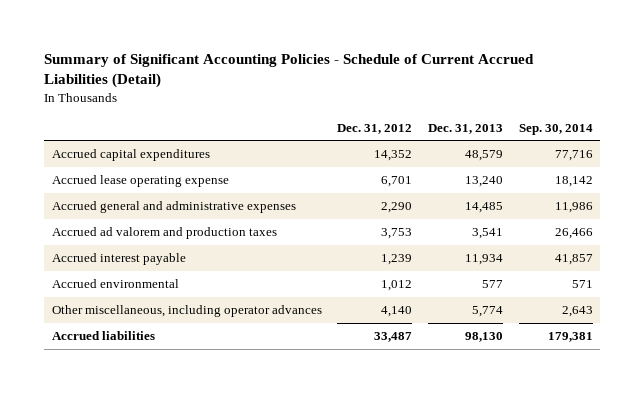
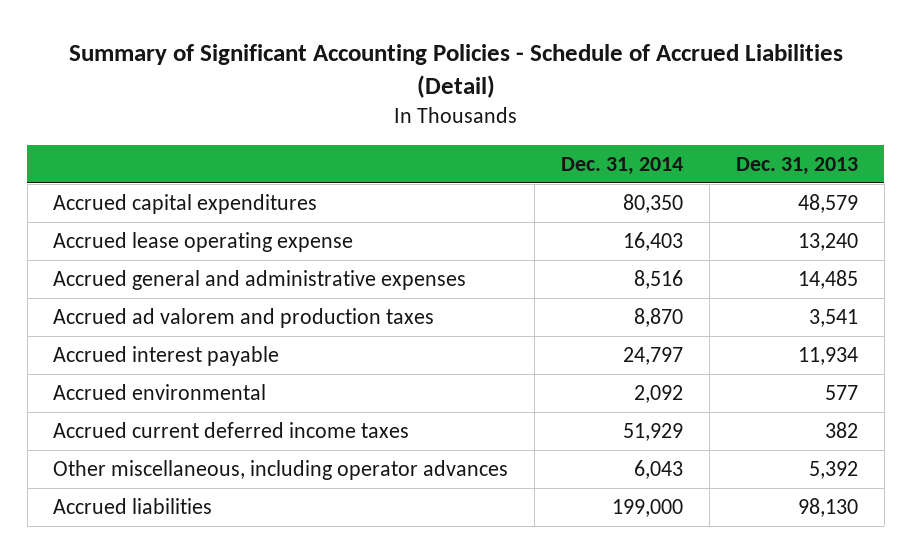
- Summary of Significant Accounting Policies - Schedule of Current Accrued Liabilities (Detail)
+ Summary of Significant Accounting Policies - Schedule of Accrued Liabilities (Detail)
- | Dec. 31, 2012 | Dec. 31, 2013 | Sep. 30, 2014
+ | Dec. 31, 2014 | Dec. 31, 2013
- Other miscellaneous, including operator advances | 4,140 | 5,774 | 2,643
+ Accrued current deferred income taxes | 51,929 | 382
+ Other miscellaneous, including operator advances | 6,043 | 5,392

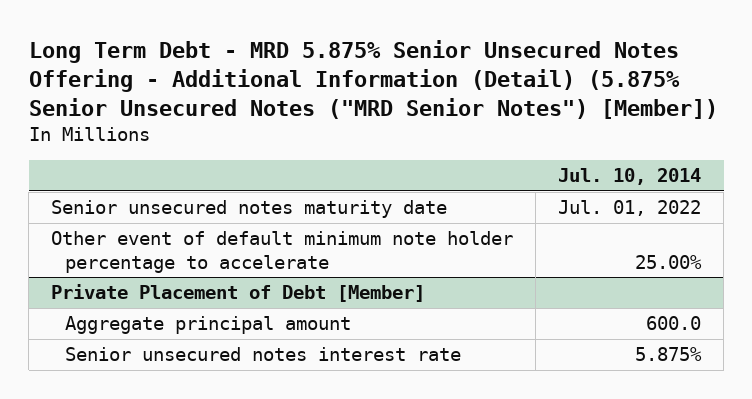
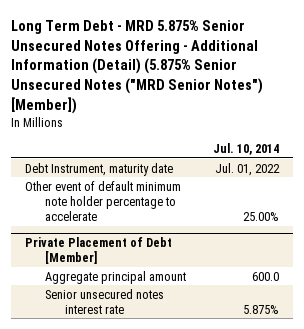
- Senior unsecured notes maturity date | Jul. 01, 2022
+ Debt Instrument, maturity date | Jul. 01, 2022

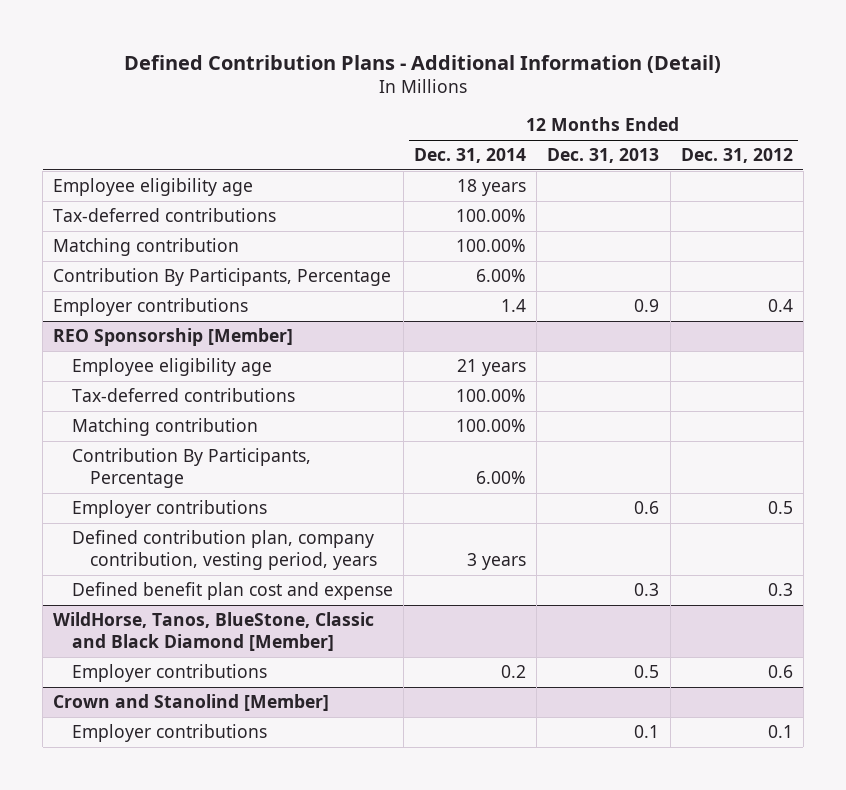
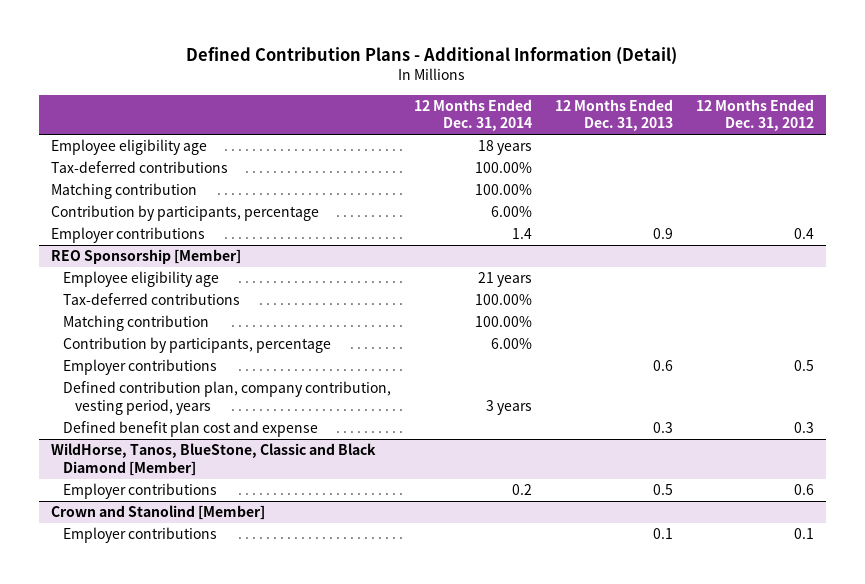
- Contribution By Participants, Percentage | 6.00% | |
+ Contribution by participants, percentage | 6.00% | |
@ REO Sponsorship [Member]
- Contribution By Participants, Percentage | 6.00% | |
+ Contribution by participants, percentage | 6.00% | |

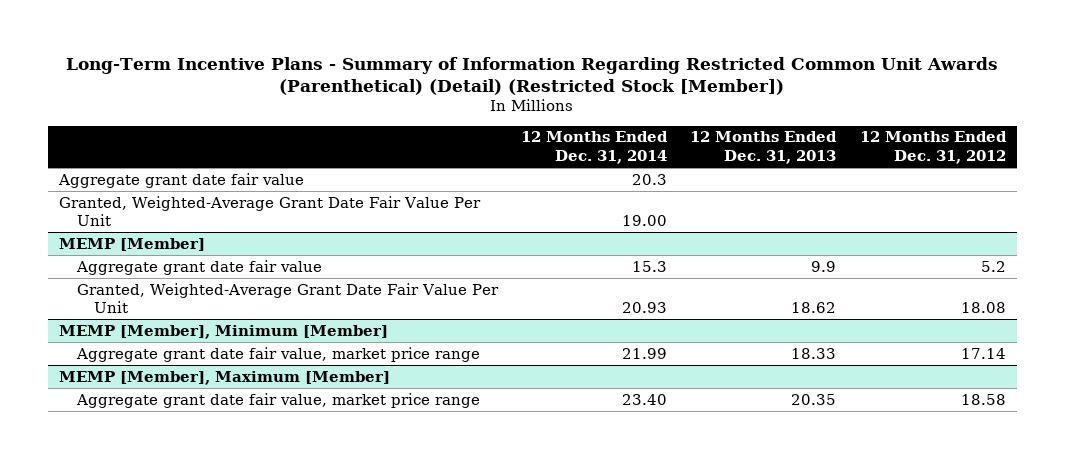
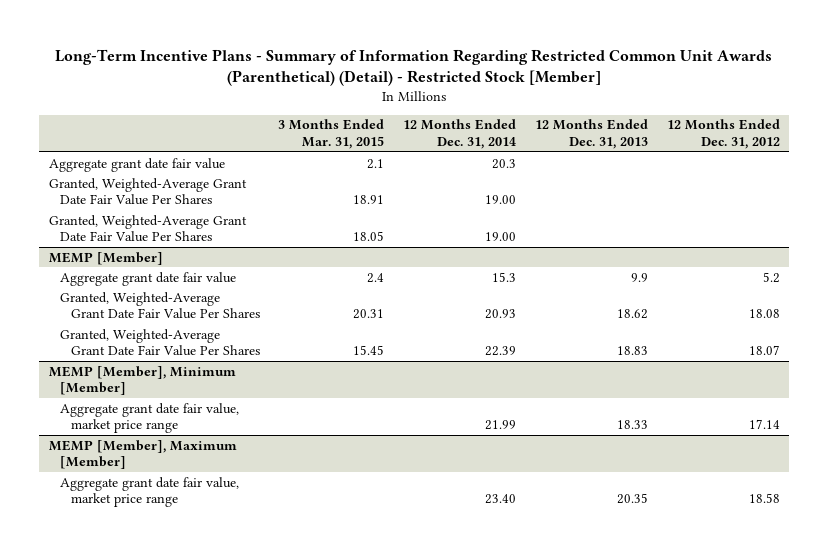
- Long-Term Incentive Plans - Summary of Information Regarding Restricted Common Unit Awards (Parenthetical) (Detail) (Restricted Stock [Member])
+ Long-Term Incentive Plans - Summary of Information Regarding Restricted Common Unit Awards (Parenthetical) (Detail) - Restricted Stock [Member]
- | 12 Months Ended Dec. 31, 2014 | 12 Months Ended Dec. 31, 2013 | 12 Months Ended Dec. 31, 2012
+ | 3 Months Ended Mar. 31, 2015 | 12 Months Ended Dec. 31, 2014 | 12 Months Ended Dec. 31, 2013 | 12 Months Ended Dec. 31, 2012
- Granted, Weighted-Average Grant Date Fair Value Per Unit | 19.00 | |
+ Granted, Weighted-Average Grant Date Fair Value Per Shares | 18.91 | 19.00 | |
+ Granted, Weighted-Average Grant Date Fair Value Per Shares | 18.05 | 19.00 | |
@ MEMP [Member]
- Granted, Weighted-Average Grant Date Fair Value Per Unit | 20.93 | 18.62 | 18.08
+ Granted, Weighted-Average Grant Date Fair Value Per Shares | 20.31 | 20.93 | 18.62 | 18.08
+ Granted, Weighted-Average Grant Date Fair Value Per Shares | 15.45 | 22.39 | 18.83 | 18.07

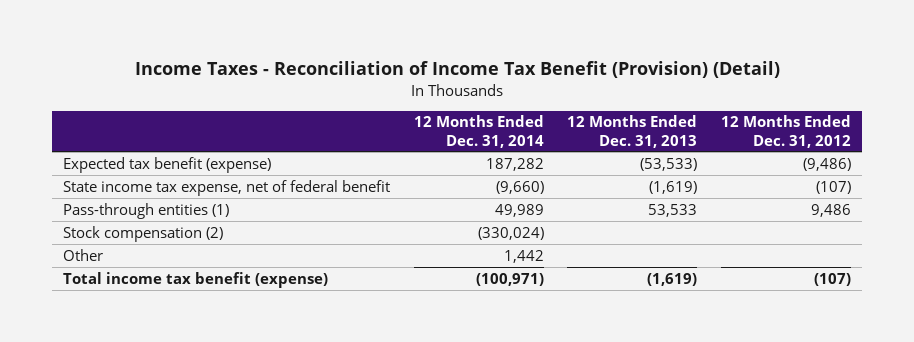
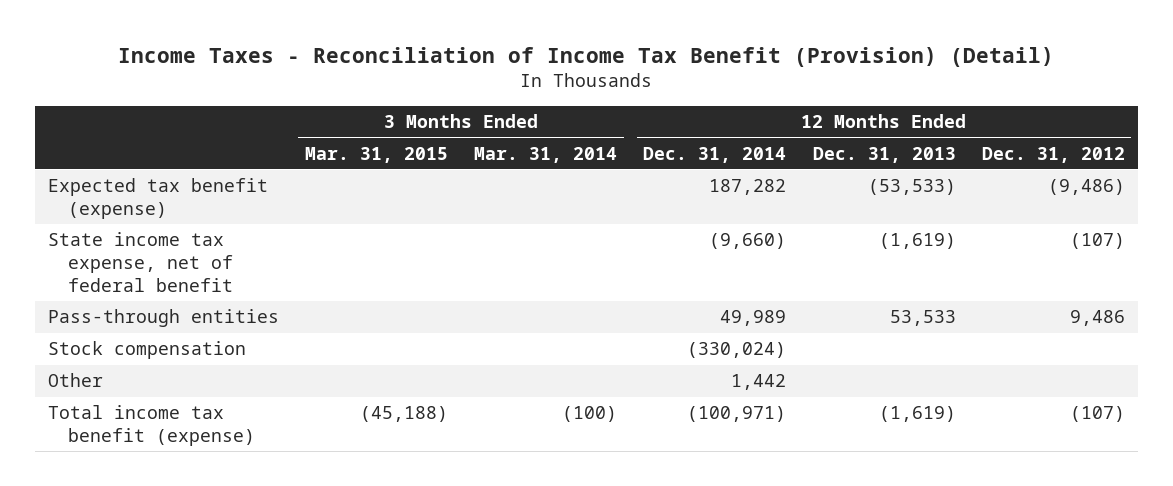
- | 12 Months Ended Dec. 31, 2014 | 12 Months Ended Dec. 31, 2013 | 12 Months Ended Dec. 31, 2012
+ | 3 Months Ended Mar. 31, 2015 | 3 Months Ended Mar. 31, 2014 | 12 Months Ended Dec. 31, 2014 | 12 Months Ended Dec. 31, 2013 | 12 Months Ended Dec. 31, 2012
- Pass-through entities (1) | 49,989 | 53,533 | 9,486
- Stock compensation (2) | (330,024) | |
+ Pass-through entities | | | 49,989 | 53,533 | 9,486
+ Stock compensation | | | (330,024) | |

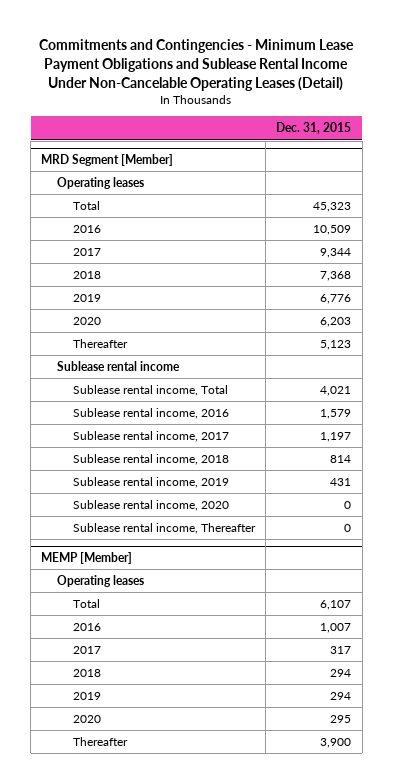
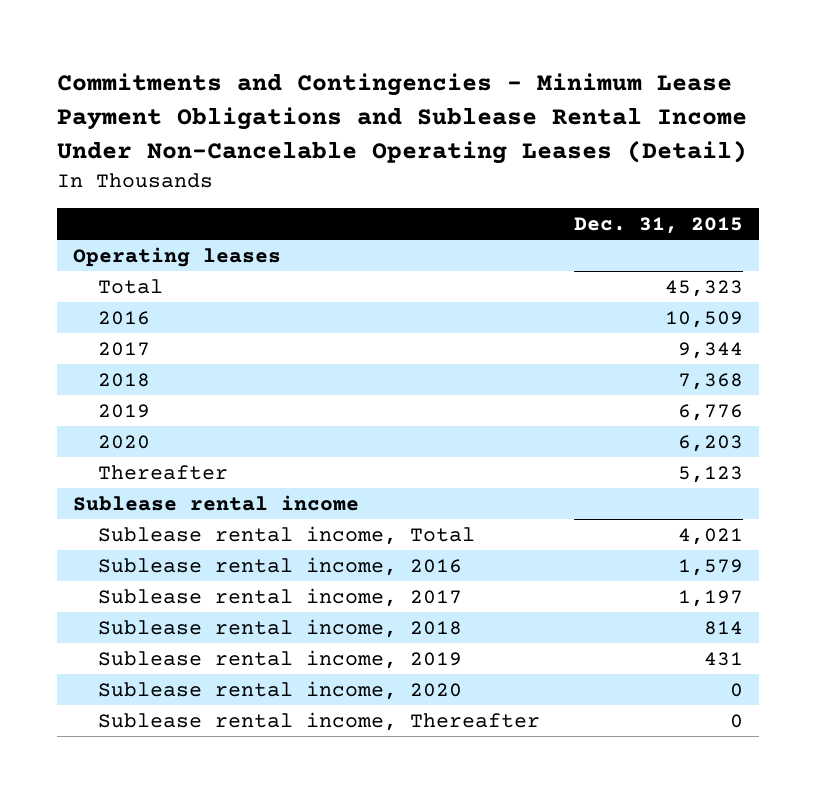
- MRD Segment [Member]
- MEMP [Member]
- Operating leases
- Total | 6,107
- 2016 | 1,007
- 2017 | 317
- 2018 | 294
- 2019 | 294
- 2020 | 295
- Thereafter | 3,900

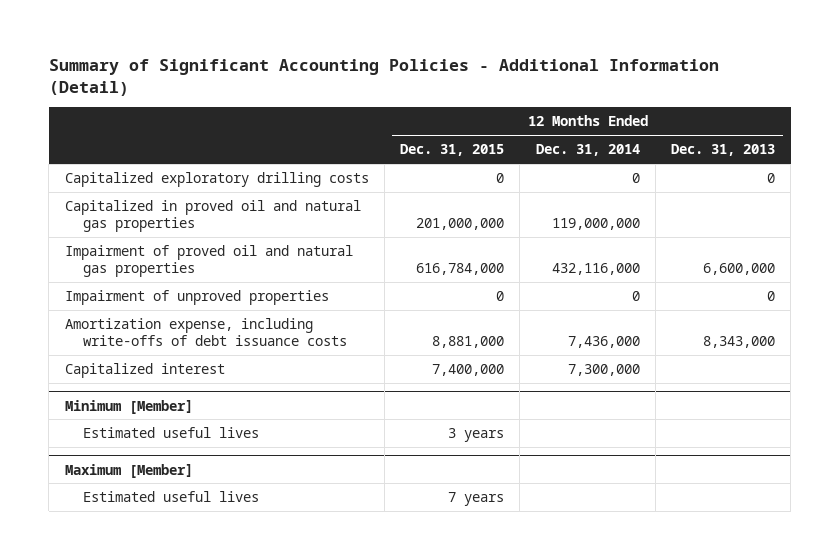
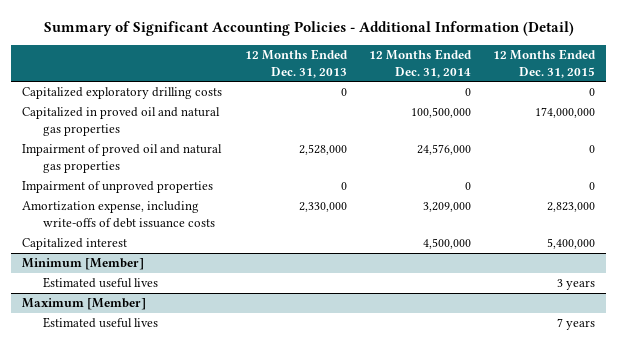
- | 12 Months Ended Dec. 31, 2015 | 12 Months Ended Dec. 31, 2014 | 12 Months Ended Dec. 31, 2013
+ | 12 Months Ended Dec. 31, 2013 | 12 Months Ended Dec. 31, 2014 | 12 Months Ended Dec. 31, 2015
- Capitalized in proved oil and natural gas properties | 201,000,000 | 119,000,000 |
- Impairment of proved oil and natural gas properties | 616,784,000 | 432,116,000 | 6,600,000
+ Capitalized in proved oil and natural gas properties | | 100,500,000 | 174,000,000
+ Impairment of proved oil and natural gas properties | 2,528,000 | 24,576,000 | 0
- Amortization expense, including write-offs of debt issuance costs | 8,881,000 | 7,436,000 | 8,343,000
- Capitalized interest | 7,400,000 | 7,300,000 |
+ Amortization expense, including write-offs of debt issuance costs | 2,330,000 | 3,209,000 | 2,823,000
+ Capitalized interest | | 4,500,000 | 5,400,000

